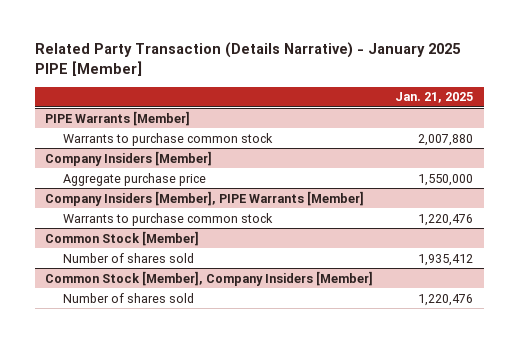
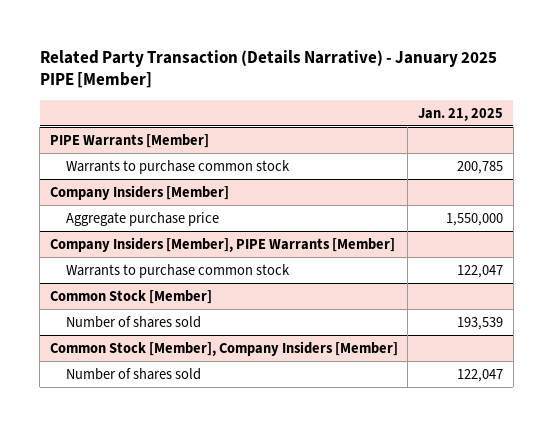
@ PIPE Warrants [Member]
- Warrants to purchase common stock | 2,007,880
+ Warrants to purchase common stock | 200,785
@ Company Insiders [Member], PIPE Warrants [Member]
- Warrants to purchase common stock | 1,220,476
+ Warrants to purchase common stock | 122,047
@ Common Stock [Member]
- Number of shares sold | 1,935,412
+ Number of shares sold | 193,539
@ Common Stock [Member], Company Insiders [Member]
- Number of shares sold | 1,220,476
+ Number of shares sold | 122,047

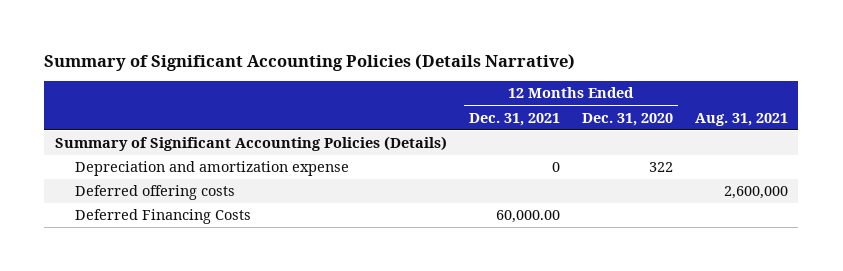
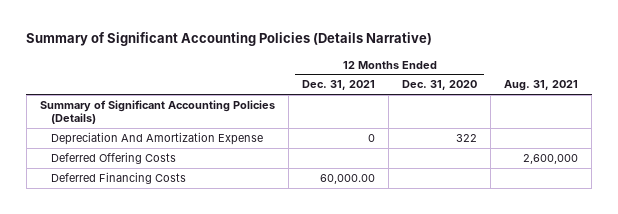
- Depreciation and amortization expense | 0 | 322 |
- Deferred offering costs | | | 2,600,000
+ Depreciation And Amortization Expense | 0 | 322 |
+ Deferred Offering Costs | | | 2,600,000

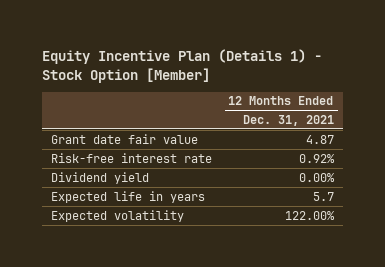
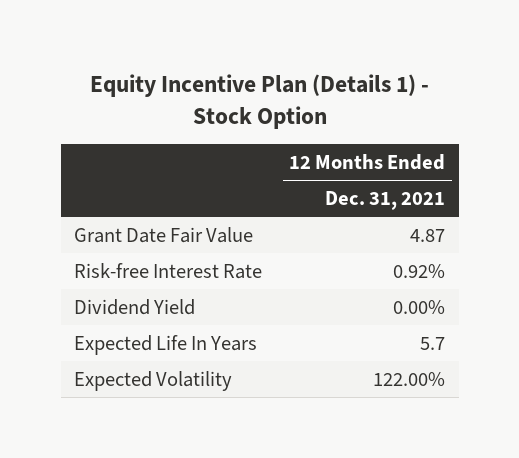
- Equity Incentive Plan (Details 1) - Stock Option [Member]
+ Equity Incentive Plan (Details 1) - Stock Option
- Grant date fair value | 4.87
- Risk-free interest rate | 0.92%
- Dividend yield | 0.00%
- Expected life in years | 5.7
- Expected volatility | 122.00%
+ Grant Date Fair Value | 4.87
+ Risk-free Interest Rate | 0.92%
+ Dividend Yield | 0.00%
+ Expected Life In Years | 5.7
+ Expected Volatility | 122.00%

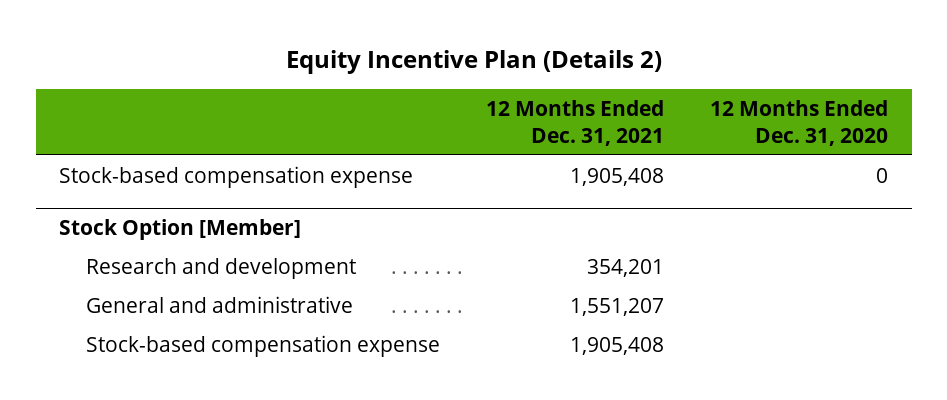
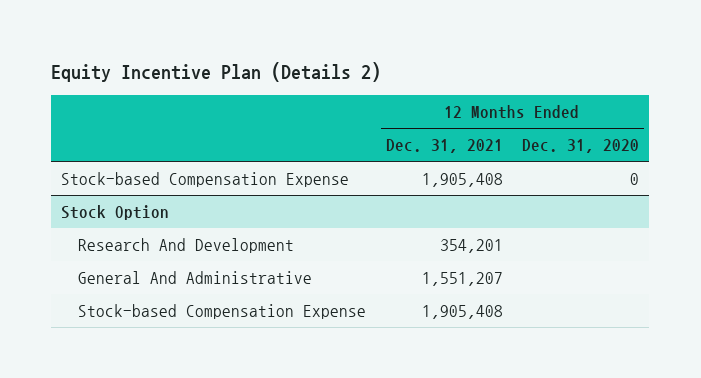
- Stock-based compensation expense | 1,905,408 | 0
- Stock Option [Member]
- Research and development | 354,201 |
- General and administrative | 1,551,207 |
- Stock-based compensation expense | 1,905,408 |
+ Stock-based Compensation Expense | 1,905,408 | 0
+ Stock Option
+ Research And Development | 354,201 |
+ General And Administrative | 1,551,207 |
+ Stock-based Compensation Expense | 1,905,408 |

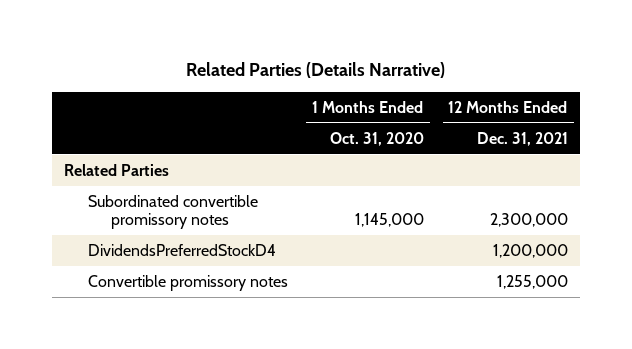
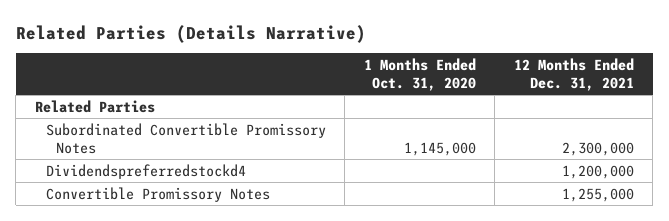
- Subordinated convertible promissory notes | 1,145,000 | 2,300,000
- DividendsPreferredStockD4 | | 1,200,000
- Convertible promissory notes | | 1,255,000
+ Subordinated Convertible Promissory Notes | 1,145,000 | 2,300,000
+ Dividendspreferredstockd4 | | 1,200,000
+ Convertible Promissory Notes | | 1,255,000

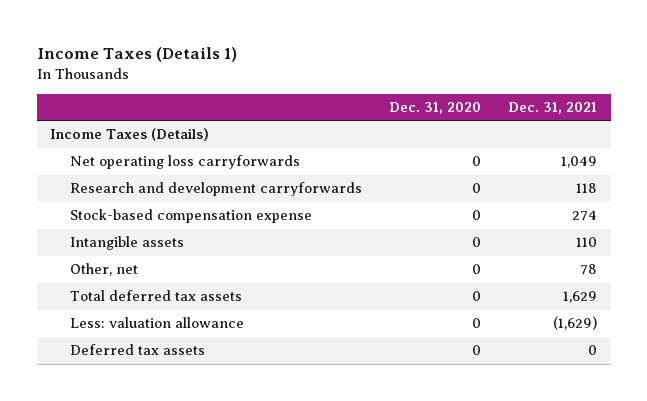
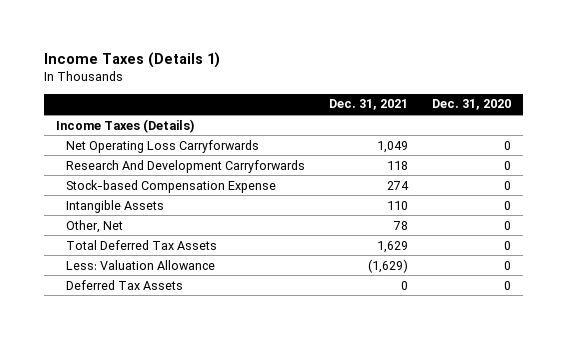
- | Dec. 31, 2020 | Dec. 31, 2021
+ | Dec. 31, 2021 | Dec. 31, 2020
- Net operating loss carryforwards | 0 | 1,049
- Research and development carryforwards | 0 | 118
- Stock-based compensation expense | 0 | 274
- Intangible assets | 0 | 110
- Other, net | 0 | 78
- Total deferred tax assets | 0 | 1,629
- Less: valuation allowance | 0 | (1,629)
- Deferred tax assets | 0 | 0
+ Net Operating Loss Carryforwards | 1,049 | 0
+ Research And Development Carryforwards | 118 | 0
+ Stock-based Compensation Expense | 274 | 0
+ Intangible Assets | 110 | 0
+ Other, Net | 78 | 0
+ Total Deferred Tax Assets | 1,629 | 0
+ Less: Valuation Allowance | (1,629) | 0
+ Deferred Tax Assets | 0 | 0

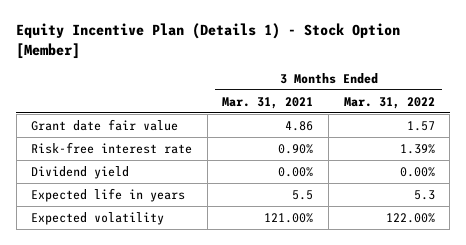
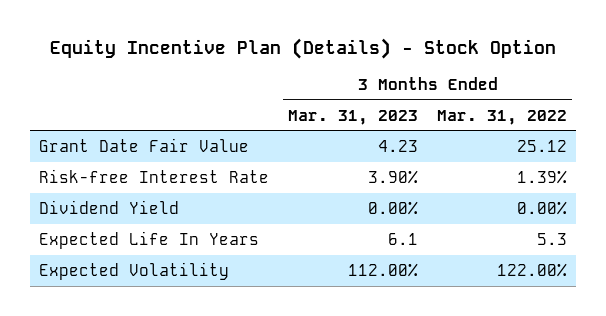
- Equity Incentive Plan (Details 1) - Stock Option [Member]
+ Equity Incentive Plan (Details) - Stock Option
- | 3 Months Ended Mar. 31, 2021 | 3 Months Ended Mar. 31, 2022
+ | 3 Months Ended Mar. 31, 2023 | 3 Months Ended Mar. 31, 2022
- Grant date fair value | 4.86 | 1.57
- Risk-free interest rate | 0.90% | 1.39%
- Dividend yield | 0.00% | 0.00%
- Expected life in years | 5.5 | 5.3
- Expected volatility | 121.00% | 122.00%
+ Grant Date Fair Value | 4.23 | 25.12
+ Risk-free Interest Rate | 3.90% | 1.39%
+ Dividend Yield | 0.00% | 0.00%
+ Expected Life In Years | 6.1 | 5.3
+ Expected Volatility | 112.00% | 122.00%

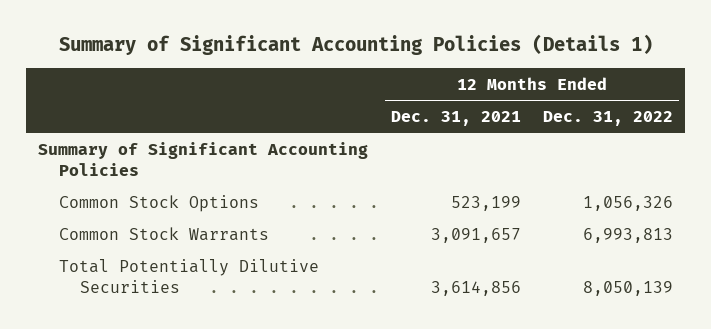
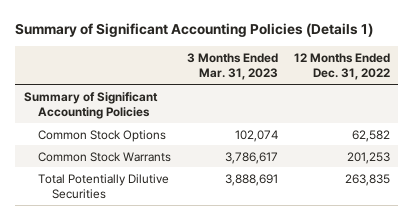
- | 12 Months Ended Dec. 31, 2021 | 12 Months Ended Dec. 31, 2022
+ | 3 Months Ended Mar. 31, 2023 | 12 Months Ended Dec. 31, 2022
- Common Stock Options | 523,199 | 1,056,326
- Common Stock Warrants | 3,091,657 | 6,993,813
- Total Potentially Dilutive Securities | 3,614,856 | 8,050,139
+ Common Stock Options | 102,074 | 62,582
+ Common Stock Warrants | 3,786,617 | 201,253
+ Total Potentially Dilutive Securities | 3,888,691 | 263,835

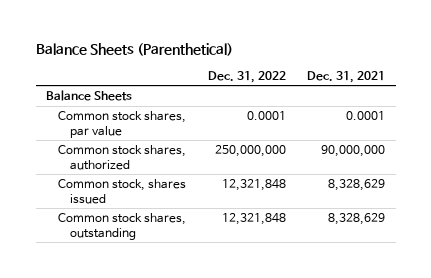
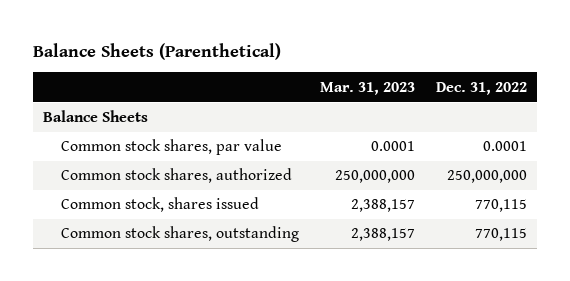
- | Dec. 31, 2022 | Dec. 31, 2021
+ | Mar. 31, 2023 | Dec. 31, 2022
- Common stock, shares issued | 12,321,848 | 8,328,629
- Common stock shares, outstanding | 12,321,848 | 8,328,629
+ Common stock, shares issued | 2,388,157 | 770,115
+ Common stock shares, outstanding | 2,388,157 | 770,115

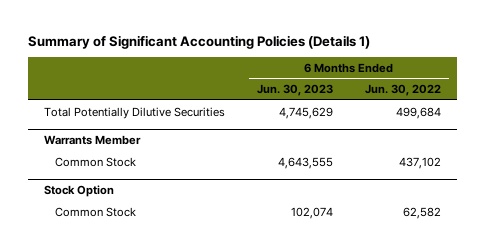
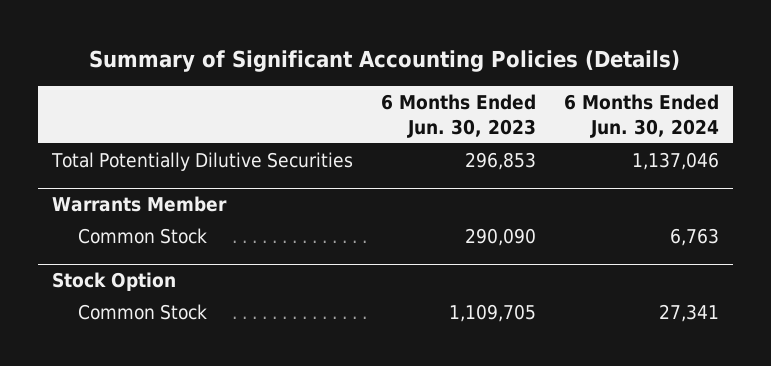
- Summary of Significant Accounting Policies (Details 1)
+ Summary of Significant Accounting Policies (Details)
- | 6 Months Ended Jun. 30, 2023 | 6 Months Ended Jun. 30, 2022
+ | 6 Months Ended Jun. 30, 2023 | 6 Months Ended Jun. 30, 2024
- Total Potentially Dilutive Securities | 4,745,629 | 499,684
+ Total Potentially Dilutive Securities | 296,853 | 1,137,046
@ Warrants Member
- Common Stock | 4,643,555 | 437,102
+ Common Stock | 290,090 | 6,763
@ Stock Option
- Common Stock | 102,074 | 62,582
+ Common Stock | 1,109,705 | 27,341

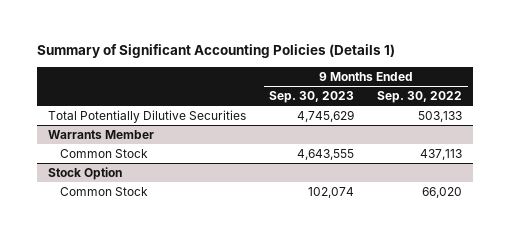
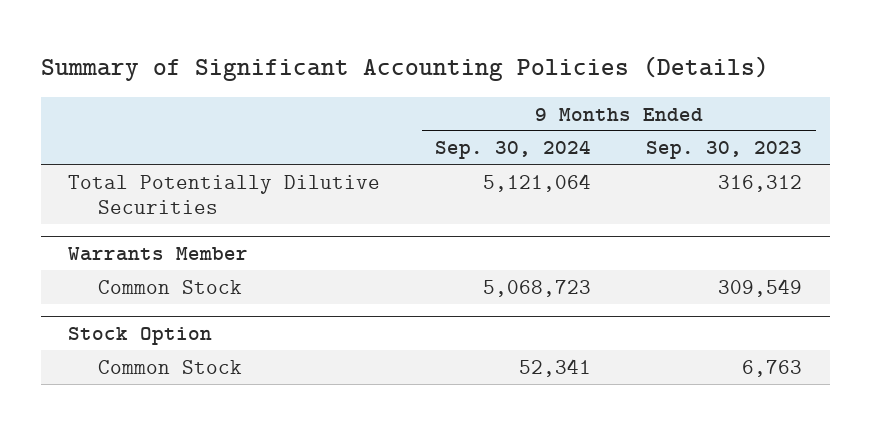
- Summary of Significant Accounting Policies (Details 1)
+ Summary of Significant Accounting Policies (Details)
- | 9 Months Ended Sep. 30, 2023 | 9 Months Ended Sep. 30, 2022
+ | 9 Months Ended Sep. 30, 2024 | 9 Months Ended Sep. 30, 2023
- Total Potentially Dilutive Securities | 4,745,629 | 503,133
+ Total Potentially Dilutive Securities | 5,121,064 | 316,312
@ Warrants Member
- Common Stock | 4,643,555 | 437,113
+ Common Stock | 5,068,723 | 309,549
@ Stock Option
- Common Stock | 102,074 | 66,020
+ Common Stock | 52,341 | 6,763

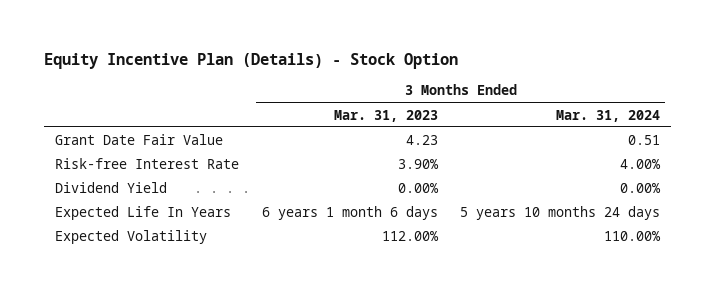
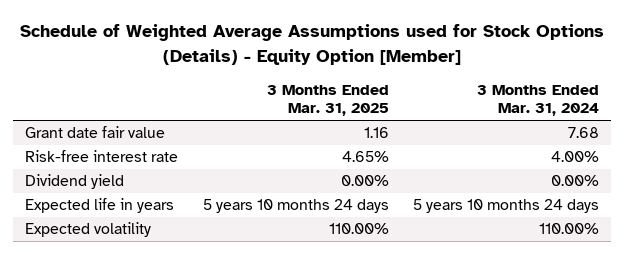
- Equity Incentive Plan (Details) - Stock Option
+ Schedule of Weighted Average Assumptions used for Stock Options (Details) - Equity Option [Member]
- | 3 Months Ended Mar. 31, 2023 | 3 Months Ended Mar. 31, 2024
+ | 3 Months Ended Mar. 31, 2025 | 3 Months Ended Mar. 31, 2024
- Grant Date Fair Value | 4.23 | 0.51
- Risk-free Interest Rate | 3.90% | 4.00%
- Dividend Yield | 0.00% | 0.00%
- Expected Life In Years | 6 years 1 month 6 days | 5 years 10 months 24 days
- Expected Volatility | 112.00% | 110.00%
+ Grant date fair value | 1.16 | 7.68
+ Risk-free interest rate | 4.65% | 4.00%
+ Dividend yield | 0.00% | 0.00%
+ Expected life in years | 5 years 10 months 24 days | 5 years 10 months 24 days
+ Expected volatility | 110.00% | 110.00%

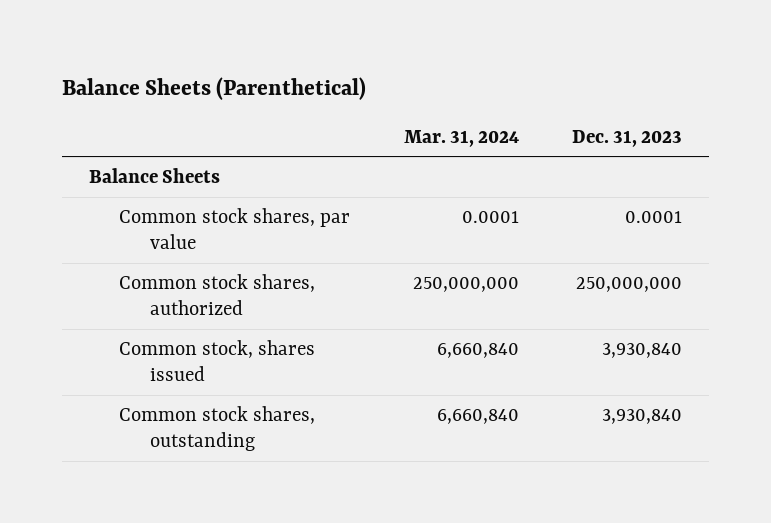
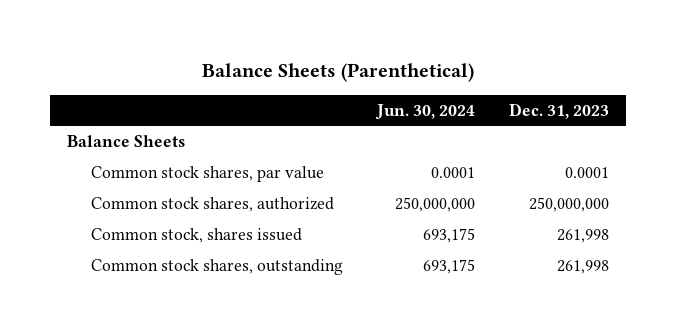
- | Mar. 31, 2024 | Dec. 31, 2023
+ | Jun. 30, 2024 | Dec. 31, 2023
- Common stock, shares issued | 6,660,840 | 3,930,840
- Common stock shares, outstanding | 6,660,840 | 3,930,840
+ Common stock, shares issued | 693,175 | 261,998
+ Common stock shares, outstanding | 693,175 | 261,998

